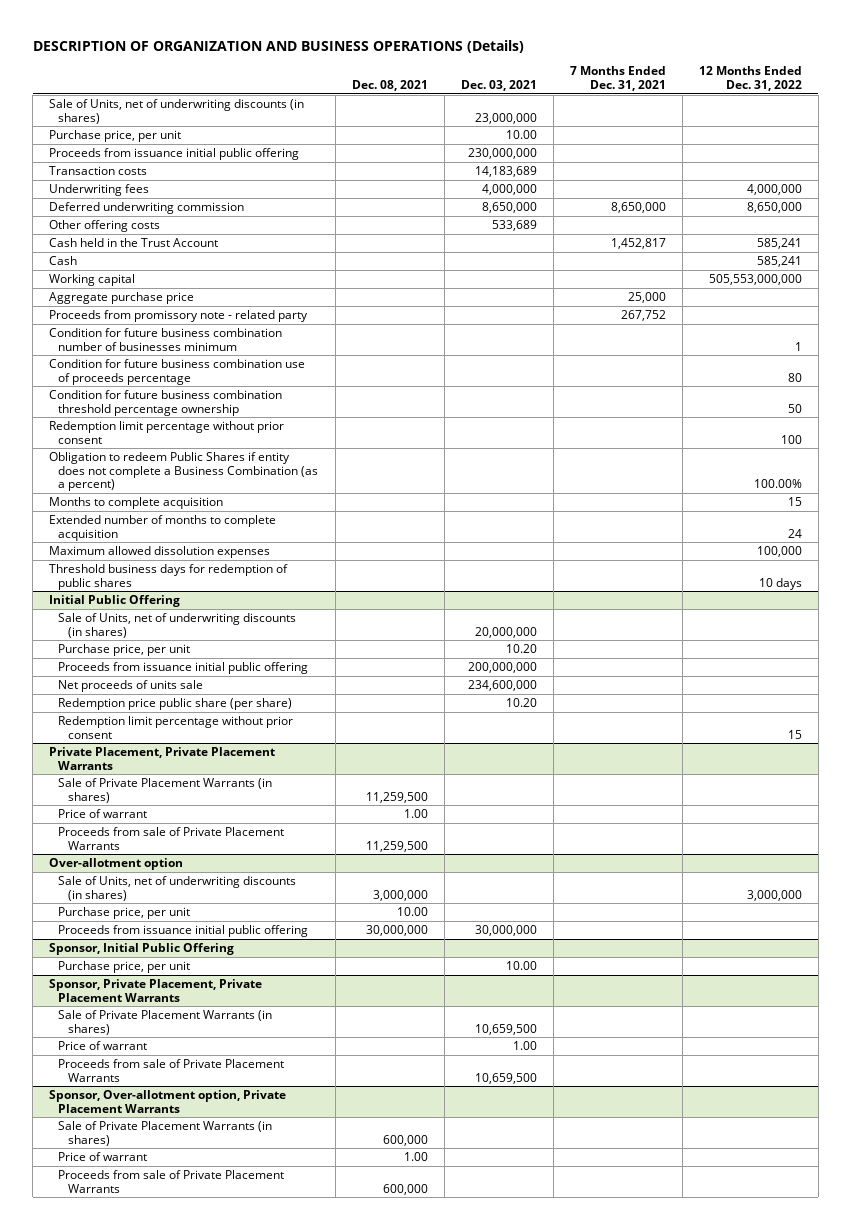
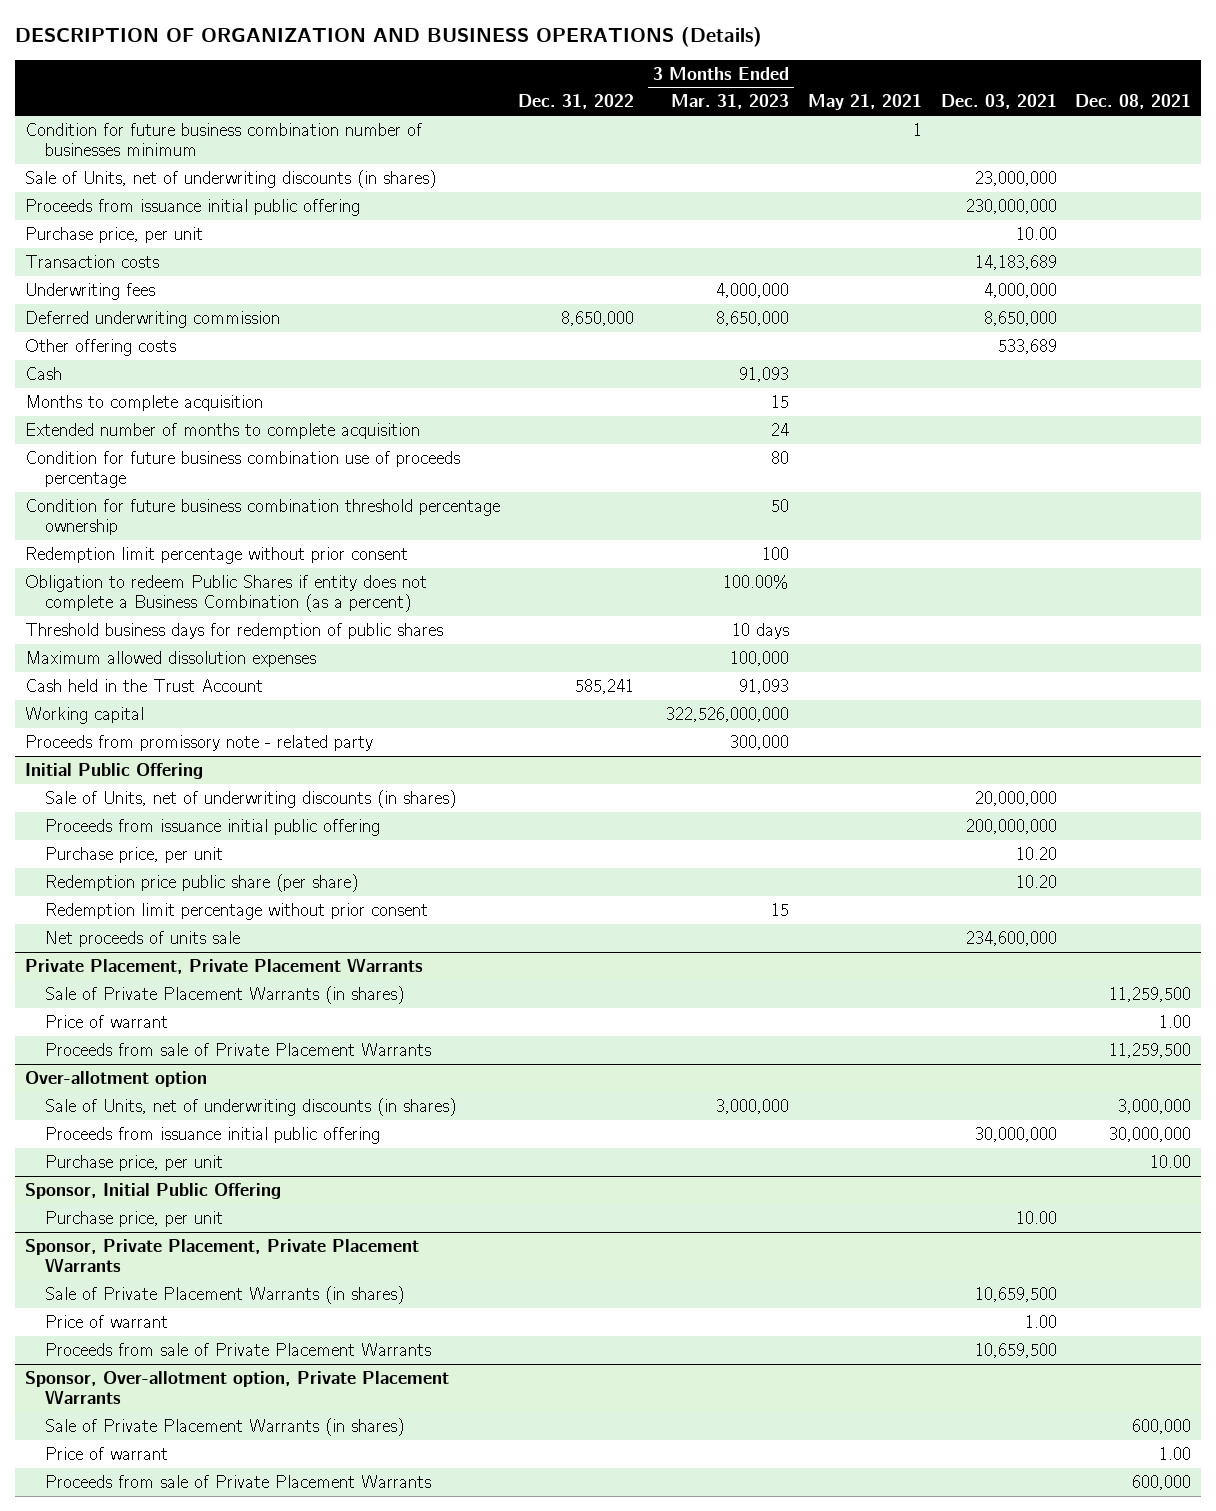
- | Dec. 08, 2021 | Dec. 03, 2021 | 7 Months Ended Dec. 31, 2021 | 12 Months Ended Dec. 31, 2022
+ | Dec. 31, 2022 | 3 Months Ended Mar. 31, 2023 | May 21, 2021 | Dec. 03, 2021 | Dec. 08, 2021
moved up: Condition for future business combination number of businesses minimum | | | 1 | |
moved down: Purchase price, per unit | | | | 10.00 |
- Aggregate purchase price | | | 25,000 |
moved up: Months to complete acquisition | | 15 | | |
moved up: Extended number of months to complete acquisition | | 24 | | |
moved down: Maximum allowed dissolution expenses | | 100,000 | | |
moved down: Cash held in the Trust Account | 585,241 | 91,093 | | |
moved down: Working capital | | 322,526,000,000 | | |
moved down: Proceeds from promissory note - related party | | 300,000 | | |
@ Initial Public Offering
moved down: Purchase price, per unit | | | | 10.20 |
moved down: Net proceeds of units sale | | | | 234,600,000 |
@ Over-allotment option
moved down: Purchase price, per unit | | | | | 10.00

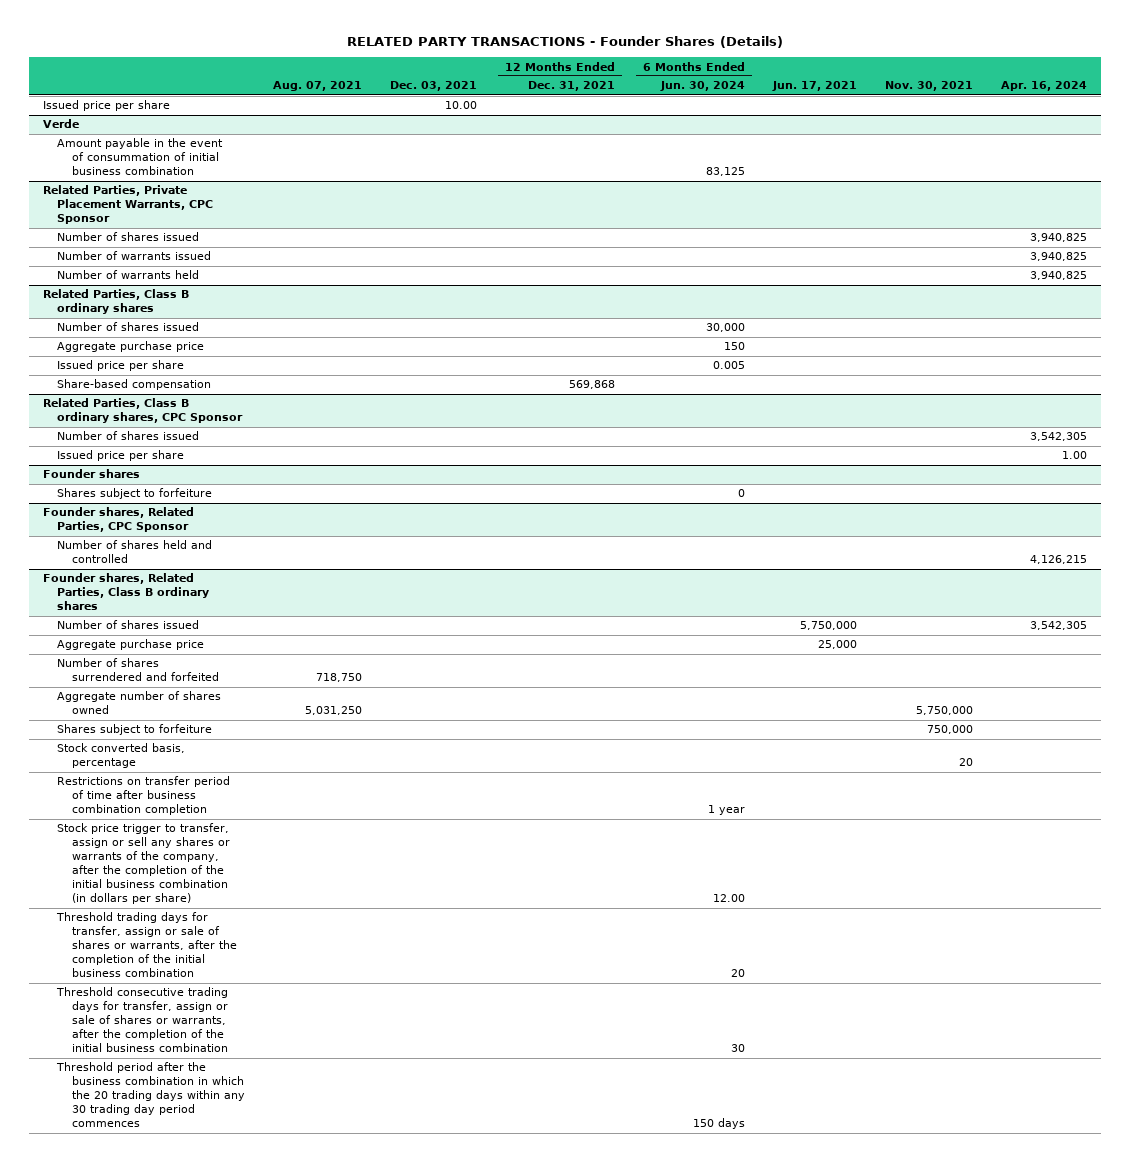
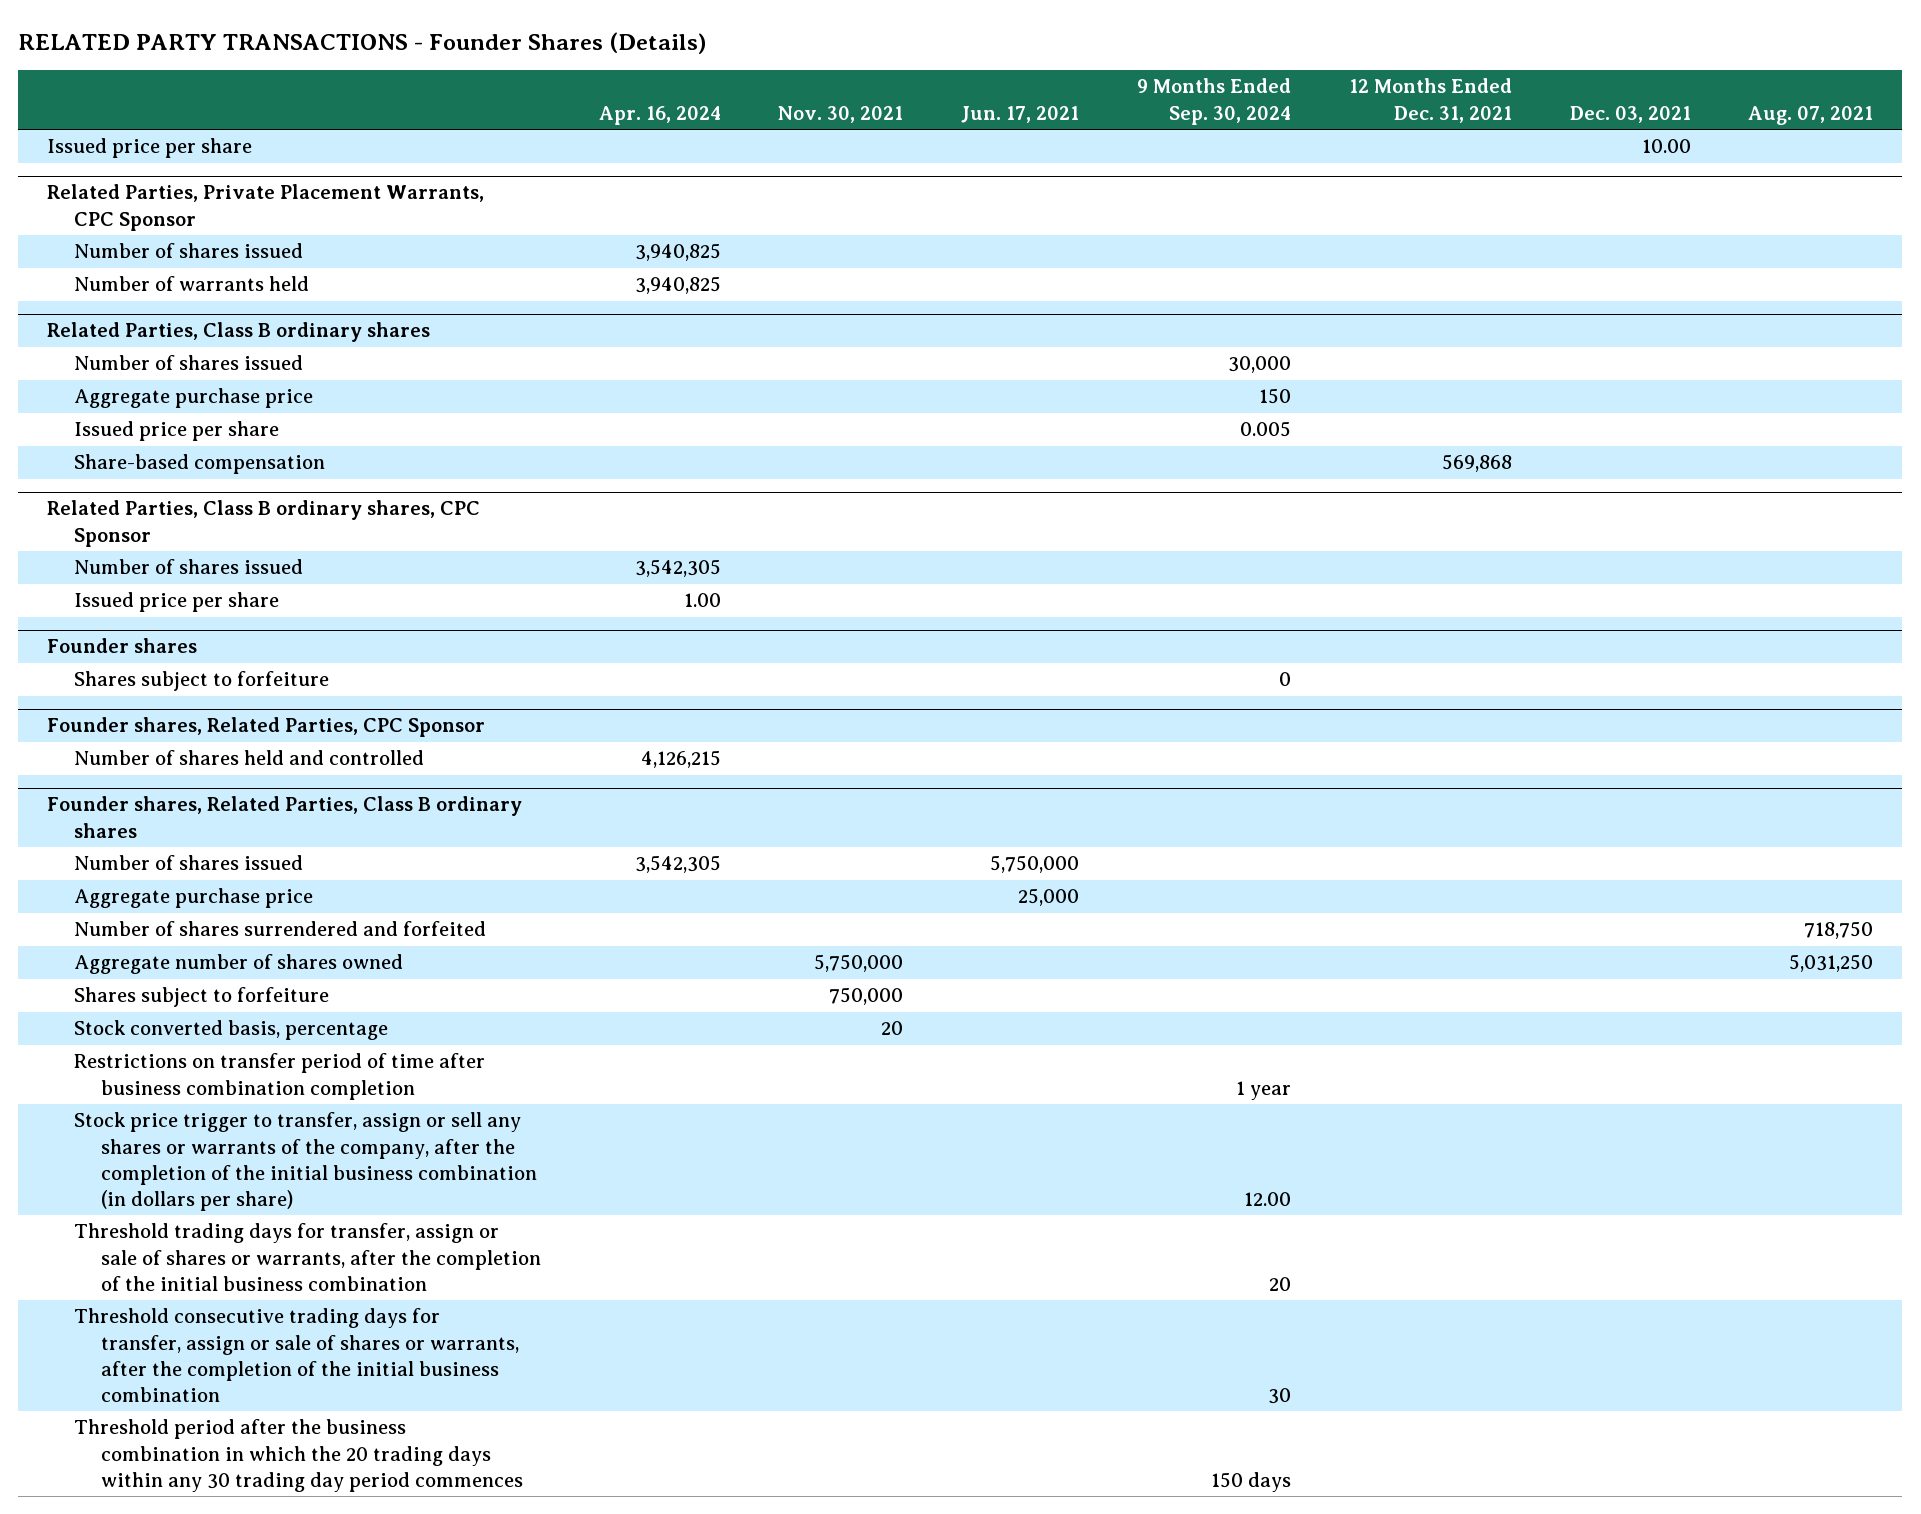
- | Aug. 07, 2021 | Dec. 03, 2021 | 12 Months Ended Dec. 31, 2021 | 6 Months Ended Jun. 30, 2024 | Jun. 17, 2021 | Nov. 30, 2021 | Apr. 16, 2024
+ | Apr. 16, 2024 | Nov. 30, 2021 | Jun. 17, 2021 | 9 Months Ended Sep. 30, 2024 | 12 Months Ended Dec. 31, 2021 | Dec. 03, 2021 | Aug. 07, 2021
- Verde
- Amount payable in the event of consummation of initial business combination | | | | 83,125 | | |
@ Related Parties, Private Placement Warrants, CPC Sponsor
- Number of warrants issued | | | | | | | 3,940,825

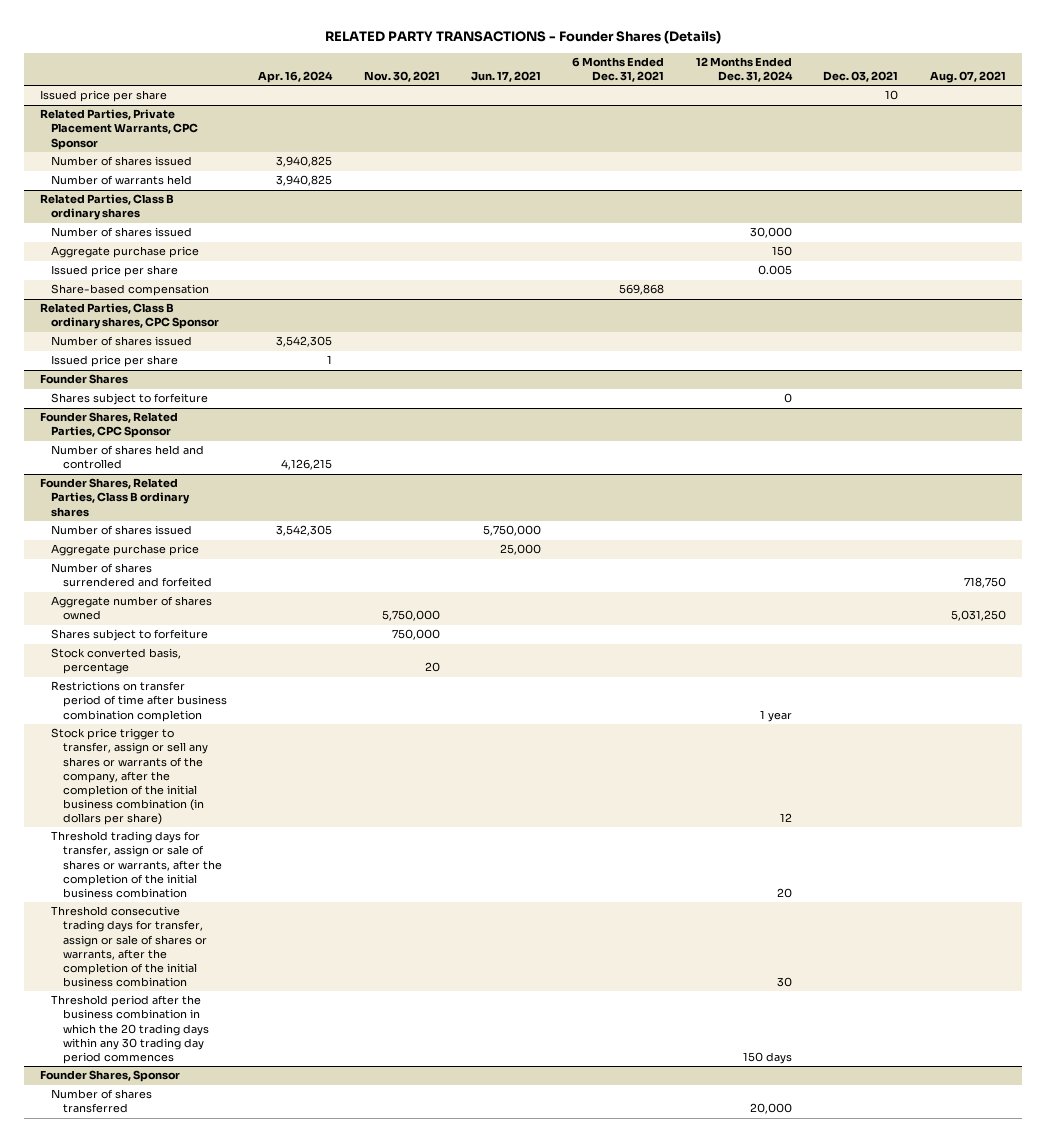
- | Apr. 16, 2024 | Nov. 30, 2021 | Jun. 17, 2021 | 9 Months Ended Sep. 30, 2024 | 12 Months Ended Dec. 31, 2021 | Dec. 03, 2021 | Aug. 07, 2021
+ | Apr. 16, 2024 | Nov. 30, 2021 | Jun. 17, 2021 | 6 Months Ended Dec. 31, 2021 | 12 Months Ended Dec. 31, 2024 | Dec. 03, 2021 | Aug. 07, 2021
- Issued price per share | | | | | | 10.00 |
+ Issued price per share | | | | | | 10 |
@ Related Parties, Class B ordinary shares, CPC Sponsor
- Issued price per share | 1.00 | | | | | |
- Founder shares
@ Related Parties, Class B ordinary shares, CPC Sponsor
+ Issued price per share | 1 | | | | | |
+ Founder Shares
- Founder shares, Related Parties, CPC Sponsor
+ Founder Shares, Related Parties, CPC Sponsor
- Founder shares, Related Parties, Class B ordinary shares
+ Founder Shares, Related Parties, Class B ordinary shares
+ Founder Shares, Sponsor
+ Number of shares transferred | | | | | 20,000 | |

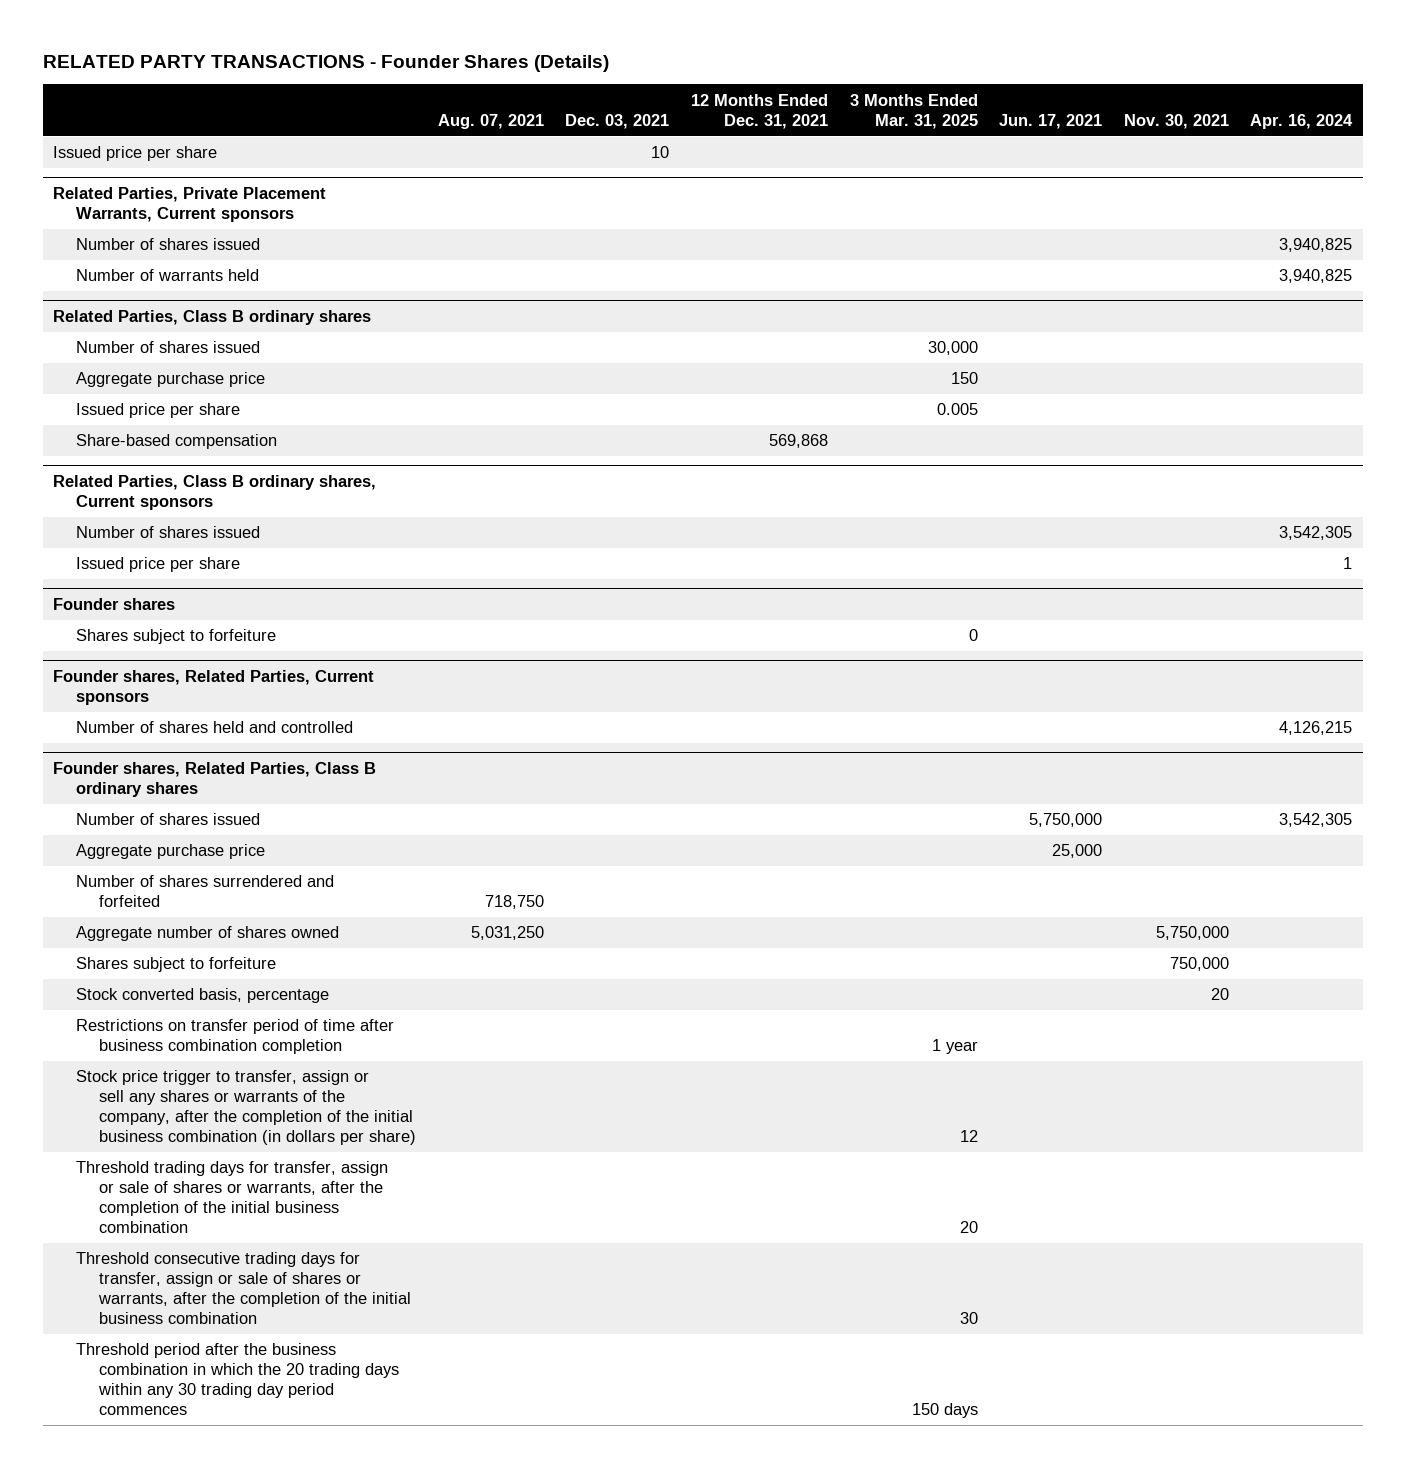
- | Apr. 16, 2024 | Nov. 30, 2021 | Jun. 17, 2021 | 6 Months Ended Dec. 31, 2021 | 12 Months Ended Dec. 31, 2024 | Dec. 03, 2021 | Aug. 07, 2021
+ | Aug. 07, 2021 | Dec. 03, 2021 | 12 Months Ended Dec. 31, 2021 | 3 Months Ended Mar. 31, 2025 | Jun. 17, 2021 | Nov. 30, 2021 | Apr. 16, 2024
- Related Parties, Private Placement Warrants, CPC Sponsor
+ Related Parties, Private Placement Warrants, Current sponsors
- Related Parties, Class B ordinary shares, CPC Sponsor
+ Related Parties, Class B ordinary shares, Current sponsors
- Founder Shares
+ Founder shares
- Founder Shares, Related Parties, CPC Sponsor
+ Founder shares, Related Parties, Current sponsors
- Founder Shares, Related Parties, Class B ordinary shares
+ Founder shares, Related Parties, Class B ordinary shares
- Founder Shares, Sponsor
- Number of shares transferred | | | | | 20,000 | |

